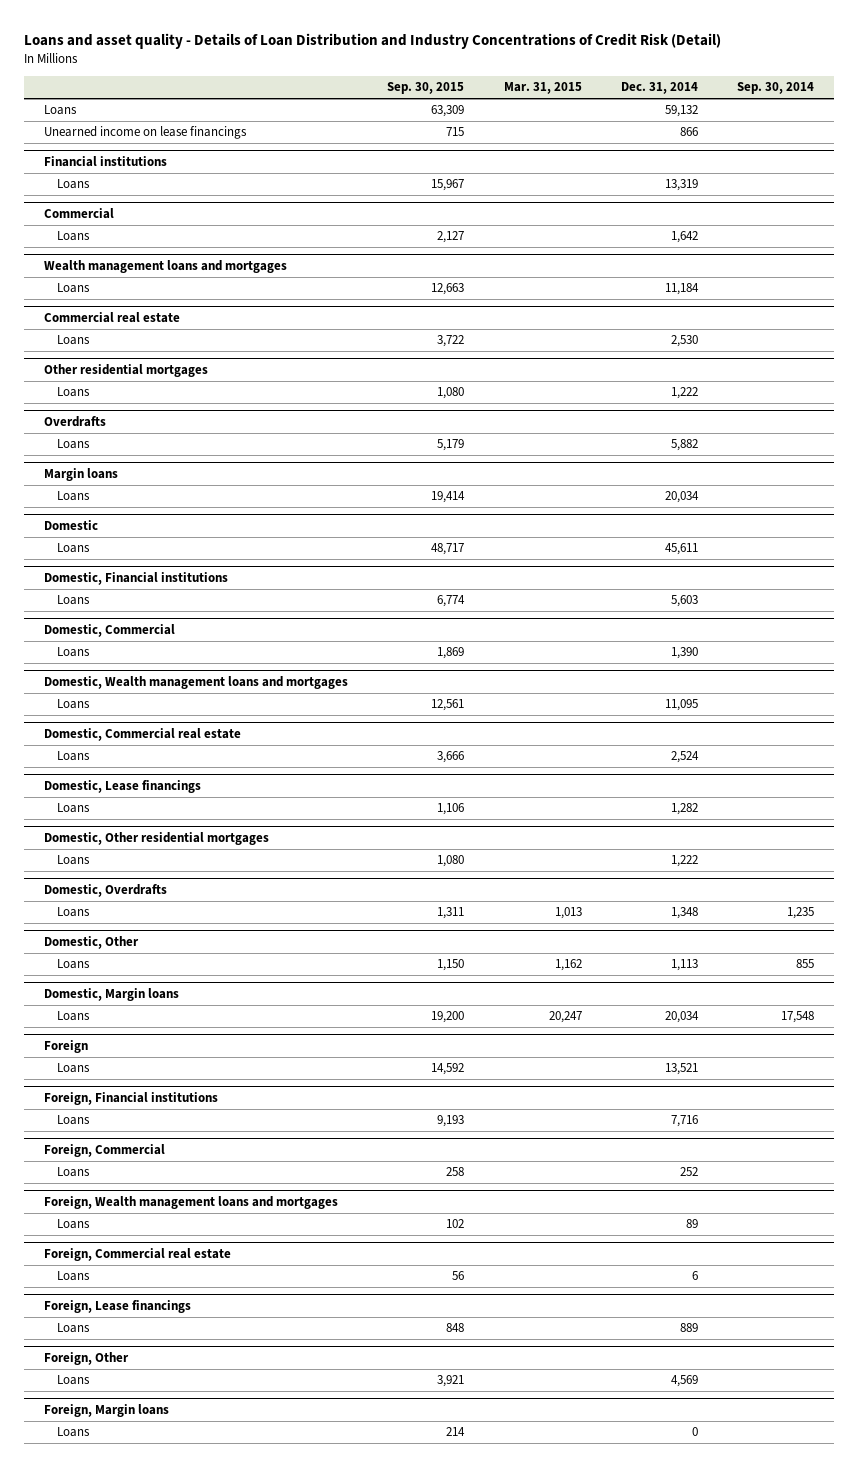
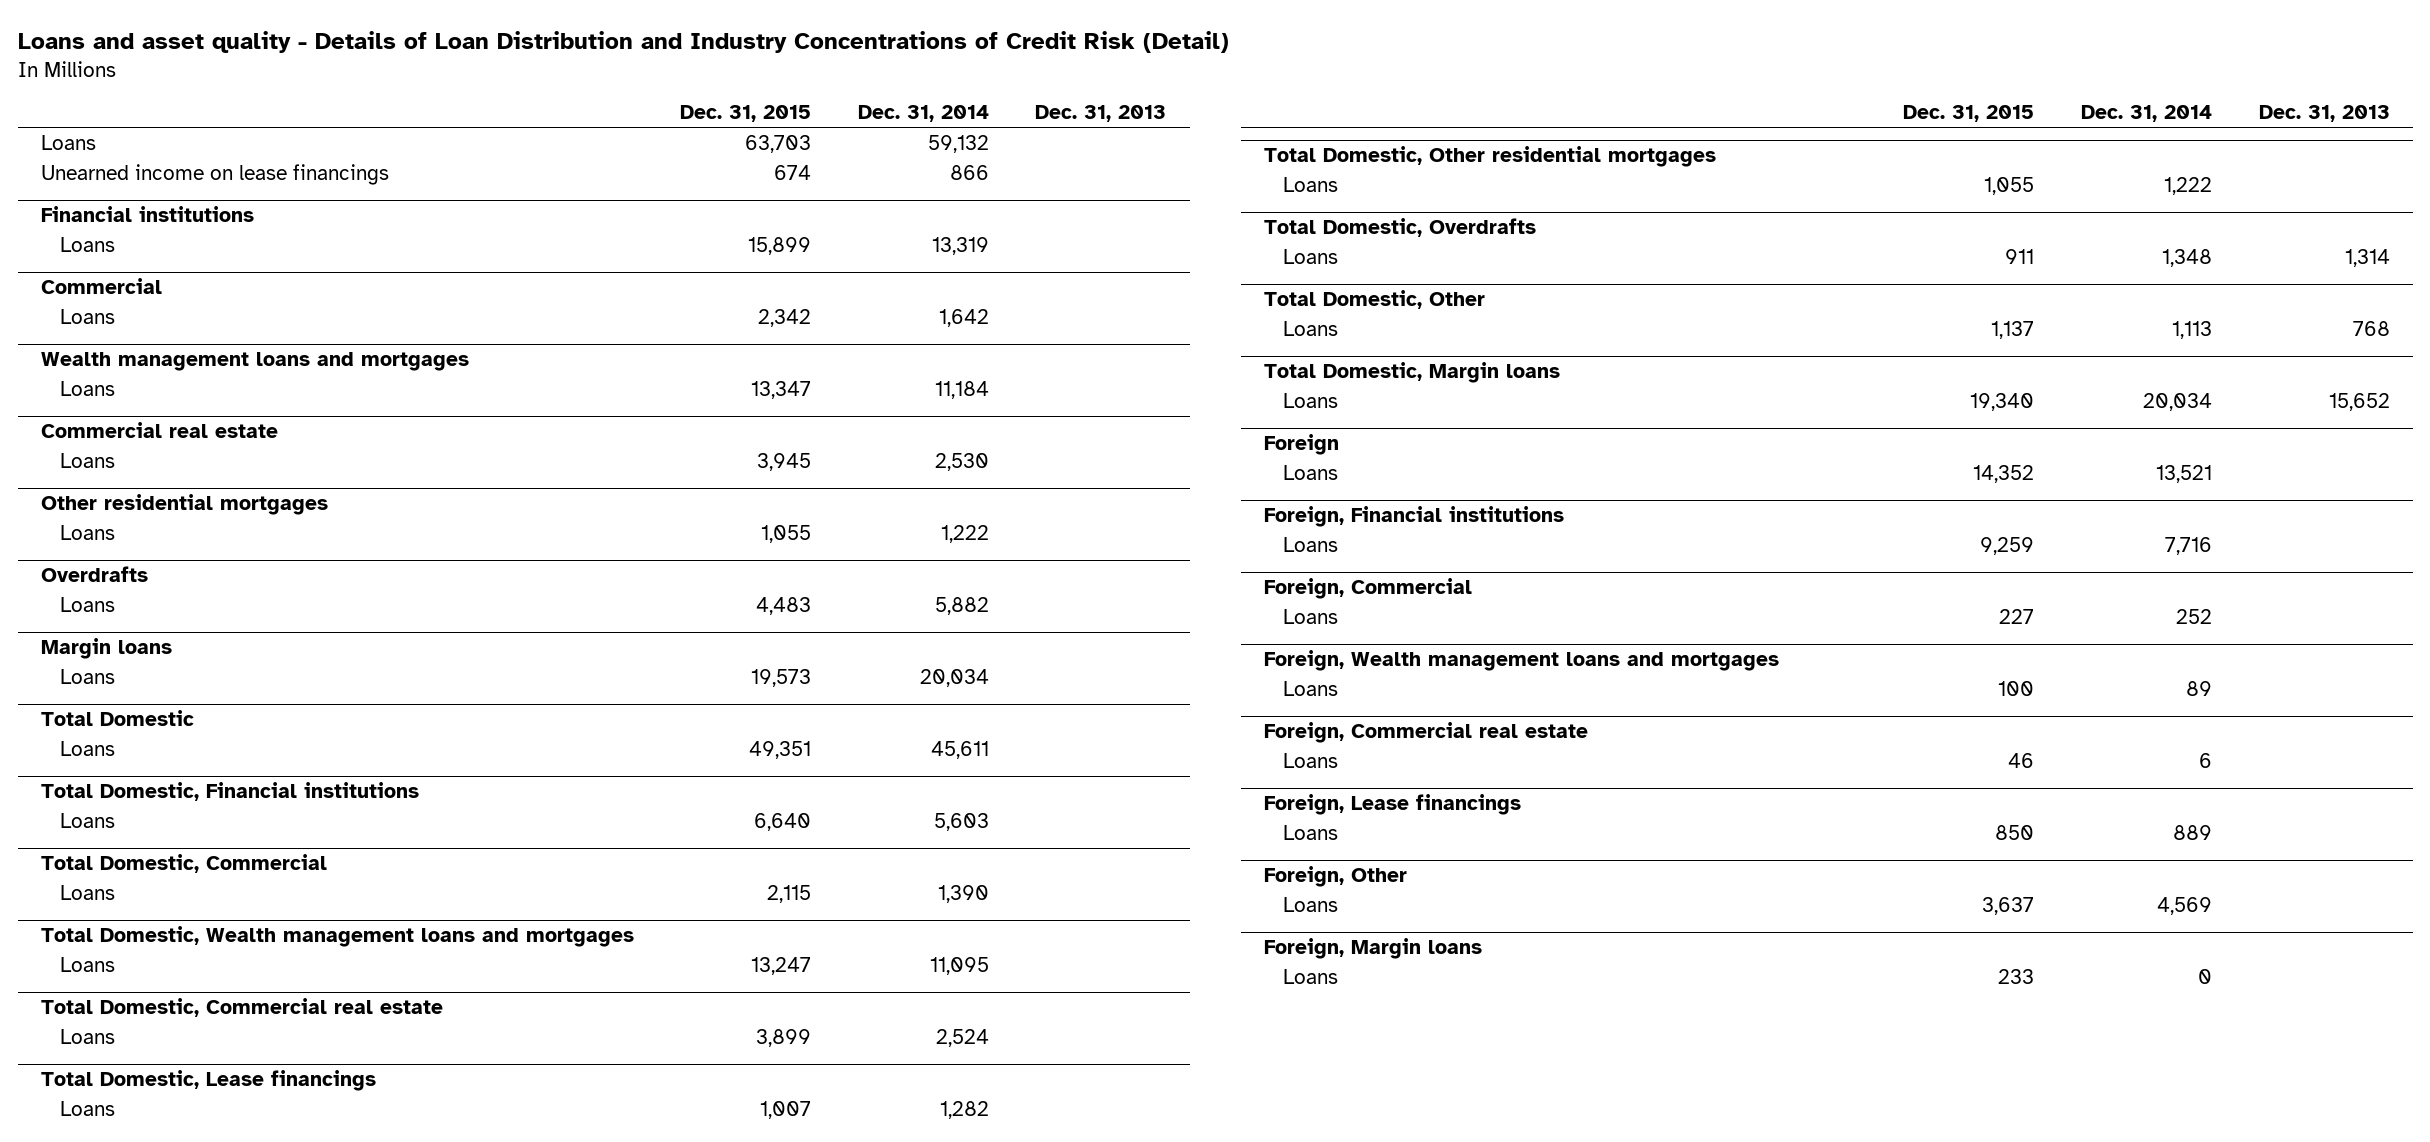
- | Sep. 30, 2015 | Mar. 31, 2015 | Dec. 31, 2014 | Sep. 30, 2014
+ | Dec. 31, 2015 | Dec. 31, 2014 | Dec. 31, 2013
- Domestic
+ Total Domestic
- Domestic, Financial institutions
+ Total Domestic, Financial institutions
- Domestic, Commercial
+ Total Domestic, Commercial
- Domestic, Wealth management loans and mortgages
+ Total Domestic, Wealth management loans and mortgages
- Domestic, Commercial real estate
+ Total Domestic, Commercial real estate
- Domestic, Lease financings
+ Total Domestic, Lease financings
- Domestic, Other residential mortgages
+ Total Domestic, Other residential mortgages
- Domestic, Overdrafts
+ Total Domestic, Overdrafts
- Domestic, Other
+ Total Domestic, Other
- Domestic, Margin loans
+ Total Domestic, Margin loans

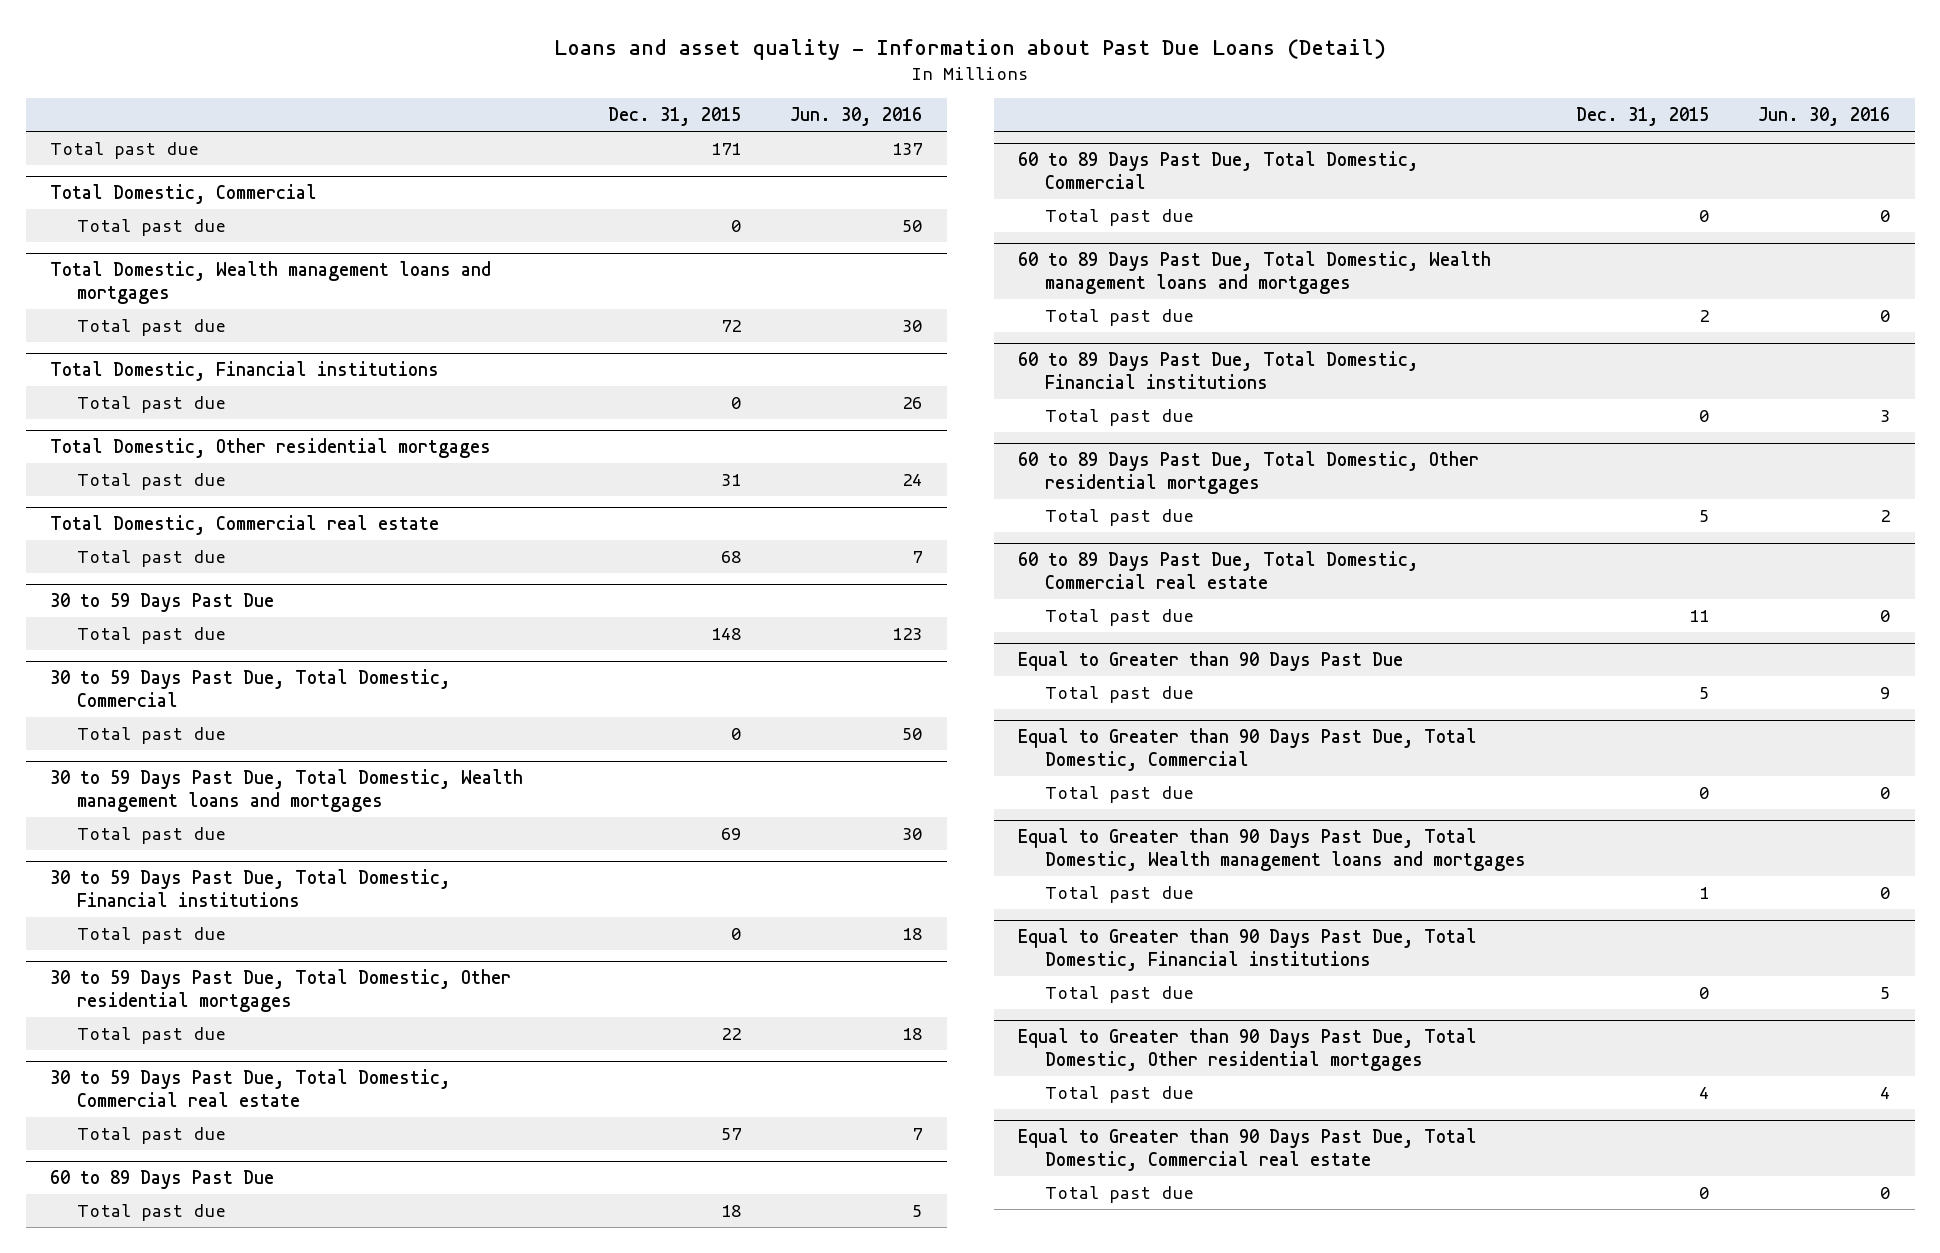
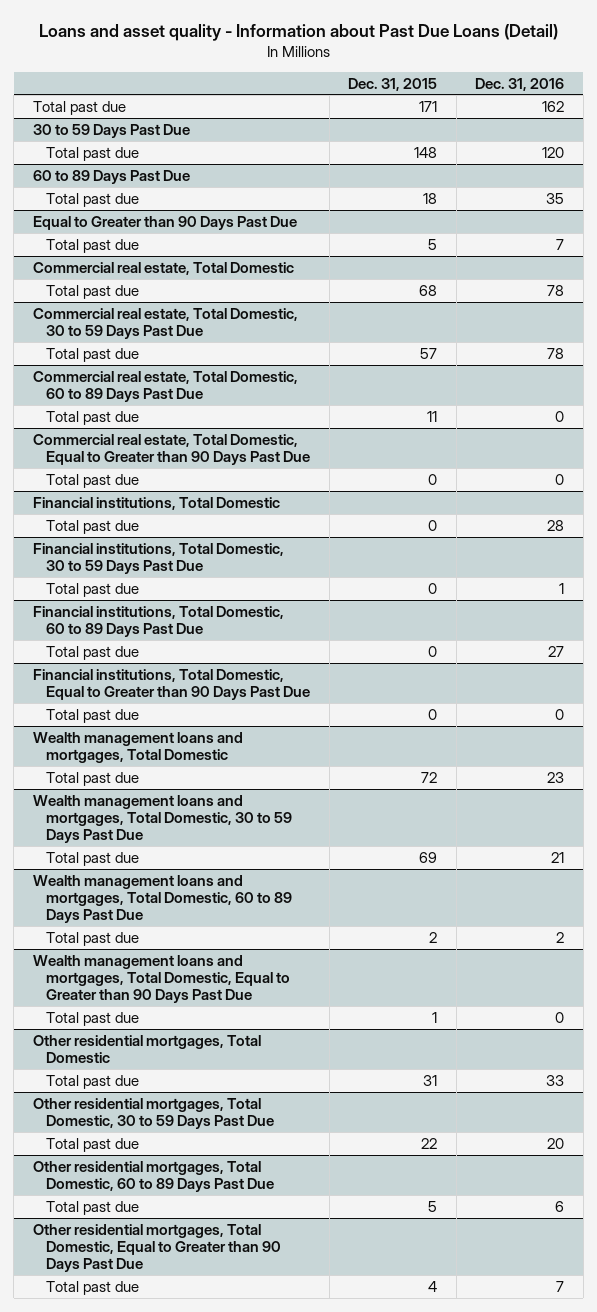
- | Dec. 31, 2015 | Jun. 30, 2016
+ | Dec. 31, 2015 | Dec. 31, 2016
- Total Domestic, Commercial
- Total past due | 0 | 50
- Total Domestic, Wealth management loans and mortgages
- Total past due | 72 | 30
- Total Domestic, Financial institutions
- Total past due | 0 | 26
- Total Domestic, Other residential mortgages
- Total past due | 31 | 24
- Total Domestic, Commercial real estate
- Total past due | 68 | 7
- 30 to 59 Days Past Due, Total Domestic, Commercial
- Total past due | 0 | 50
- 30 to 59 Days Past Due, Total Domestic, Wealth management loans and mortgages
- Total past due | 69 | 30
- 30 to 59 Days Past Due, Total Domestic, Financial institutions
- Total past due | 0 | 18
- 30 to 59 Days Past Due, Total Domestic, Other residential mortgages
- Total past due | 22 | 18
- 30 to 59 Days Past Due, Total Domestic, Commercial real estate
- Total past due | 57 | 7
- 60 to 89 Days Past Due, Total Domestic, Commercial
- Total past due | 0 | 0
- 60 to 89 Days Past Due, Total Domestic, Wealth management loans and mortgages
- Total past due | 2 | 0
- 60 to 89 Days Past Due, Total Domestic, Financial institutions
- Total past due | 0 | 3
- 60 to 89 Days Past Due, Total Domestic, Other residential mortgages
- Total past due | 5 | 2
- 60 to 89 Days Past Due, Total Domestic, Commercial real estate
- Total past due | 11 | 0
- Equal to Greater than 90 Days Past Due, Total Domestic, Commercial
+ Commercial real estate, Total Domestic
+ Total past due | 68 | 78
+ Commercial real estate, Total Domestic, 30 to 59 Days Past Due
+ Total past due | 57 | 78
+ Commercial real estate, Total Domestic, 60 to 89 Days Past Due
+ Total past due | 11 | 0
+ Commercial real estate, Total Domestic, Equal to Greater than 90 Days Past Due
- Equal to Greater than 90 Days Past Due, Total Domestic, Wealth management loans and mortgages
- Total past due | 1 | 0
- Equal to Greater than 90 Days Past Due, Total Domestic, Financial institutions
+ Financial institutions, Total Domestic
- Equal to Greater than 90 Days Past Due, Total Domestic, Other residential mortgages
- Total past due | 4 | 4
- Equal to Greater than 90 Days Past Due, Total Domestic, Commercial real estate
+ Financial institutions, Total Domestic, 30 to 59 Days Past Due
+ Financial institutions, Total Domestic, 60 to 89 Days Past Due
+ Total past due | 0 | 27
+ Financial institutions, Total Domestic, Equal to Greater than 90 Days Past Due
+ Total past due | 0 | 0
+ Wealth management loans and mortgages, Total Domestic
+ Total past due | 72 | 23
+ Wealth management loans and mortgages, Total Domestic, 30 to 59 Days Past Due
+ Total past due | 69 | 21
+ Wealth management loans and mortgages, Total Domestic, 60 to 89 Days Past Due
+ Total past due | 2 | 2
+ Wealth management loans and mortgages, Total Domestic, Equal to Greater than 90 Days Past Due
+ Total past due | 1 | 0
+ Other residential mortgages, Total Domestic
+ Total past due | 31 | 33
+ Other residential mortgages, Total Domestic, 30 to 59 Days Past Due
+ Total past due | 22 | 20
+ Other residential mortgages, Total Domestic, 60 to 89 Days Past Due
+ Total past due | 5 | 6
+ Other residential mortgages, Total Domestic, Equal to Greater than 90 Days Past Due
+ Total past due | 4 | 7

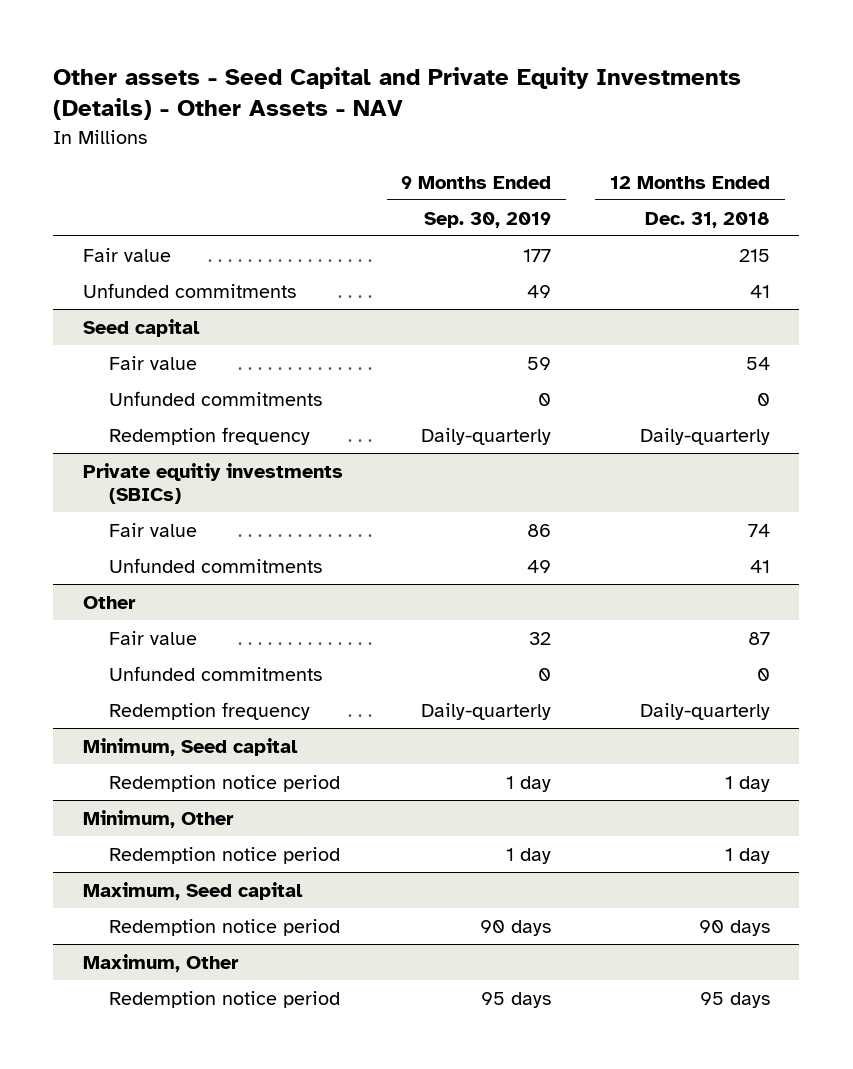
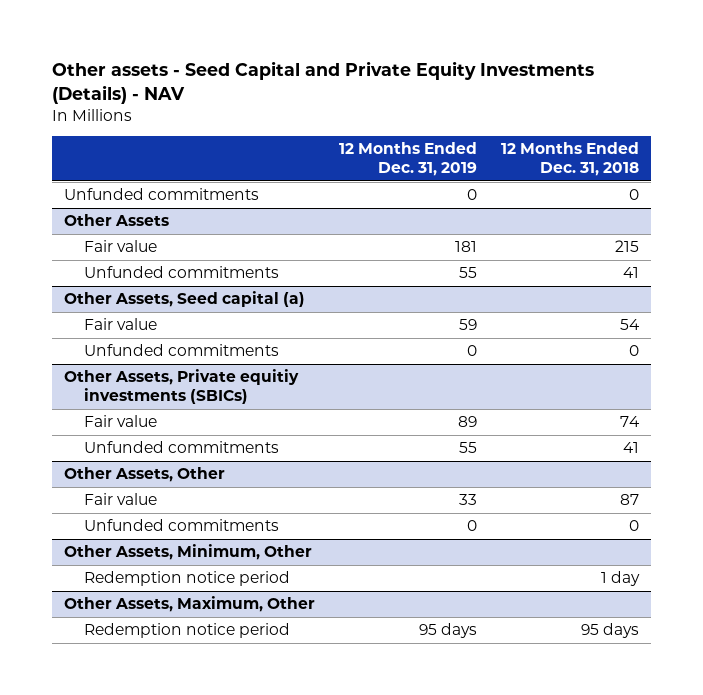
- Other assets - Seed Capital and Private Equity Investments (Details) - Other Assets - NAV
+ Other assets - Seed Capital and Private Equity Investments (Details) - NAV
- | 9 Months Ended Sep. 30, 2019 | 12 Months Ended Dec. 31, 2018
+ | 12 Months Ended Dec. 31, 2019 | 12 Months Ended Dec. 31, 2018
+ Unfunded commitments | 0 | 0
+ Other Assets
- Seed capital
+ Other Assets, Seed capital (a)
- Redemption frequency | Daily-quarterly | Daily-quarterly
- Private equitiy investments (SBICs)
+ Other Assets, Private equitiy investments (SBICs)
- Other
+ Other Assets, Other
- Redemption frequency | Daily-quarterly | Daily-quarterly
- Minimum, Seed capital
- Redemption notice period | 1 day | 1 day
- Minimum, Other
+ Other Assets, Minimum, Other
- Maximum, Seed capital
- Redemption notice period | 90 days | 90 days
- Maximum, Other
+ Other Assets, Maximum, Other

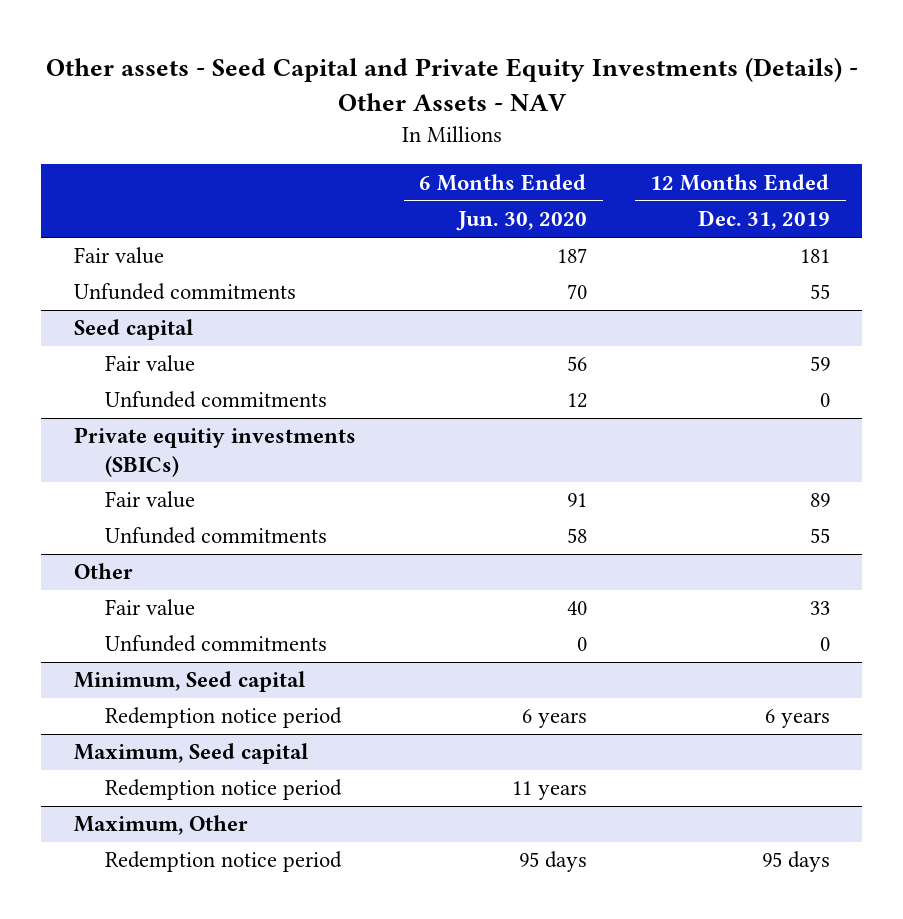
- Other assets - Seed Capital and Private Equity Investments (Details) - NAV
+ Other assets - Seed Capital and Private Equity Investments (Details) - Other Assets - NAV
- | 12 Months Ended Dec. 31, 2019 | 12 Months Ended Dec. 31, 2018
+ | 6 Months Ended Jun. 30, 2020 | 12 Months Ended Dec. 31, 2019
- Unfunded commitments | 0 | 0
- Other Assets
- Other Assets, Seed capital (a)
+ Seed capital
- Other Assets, Private equitiy investments (SBICs)
+ Private equitiy investments (SBICs)
- Other Assets, Other
+ Other
- Other Assets, Minimum, Other
+ Minimum, Seed capital
+ Redemption notice period | 6 years | 6 years
+ Maximum, Seed capital
- Other Assets, Maximum, Other
+ Maximum, Other

